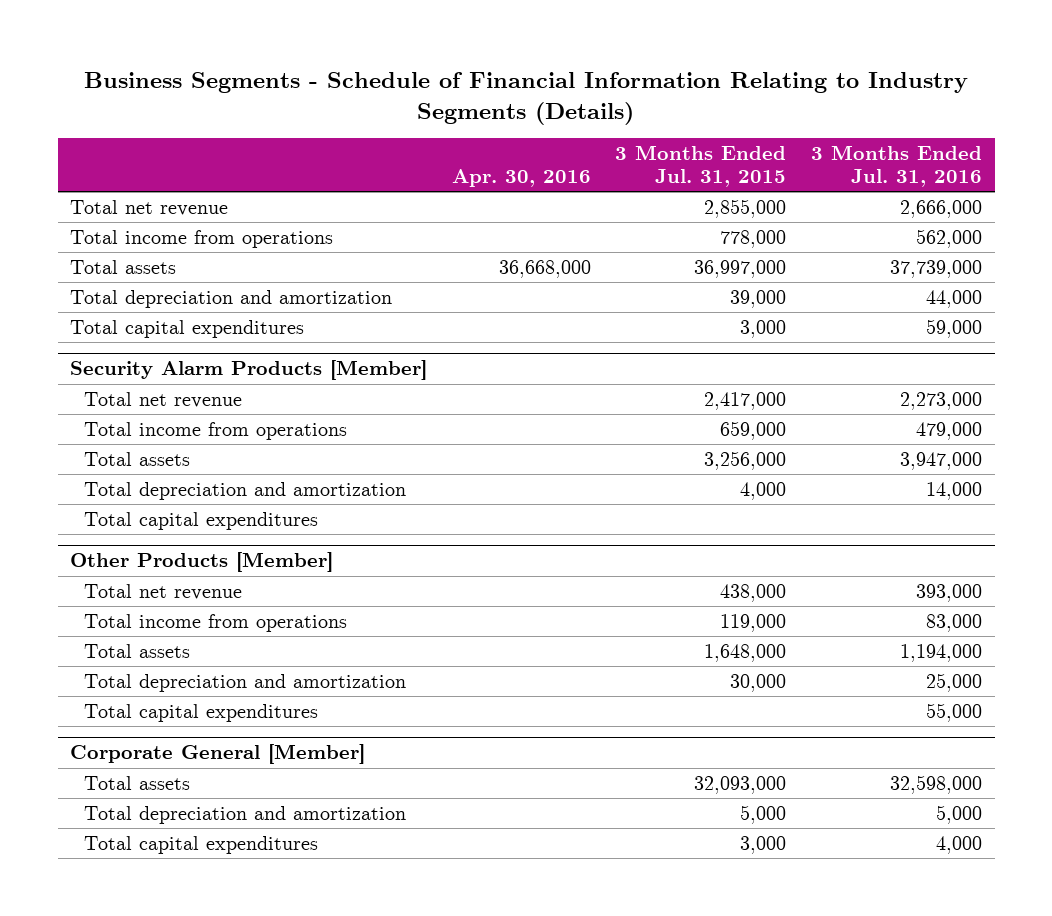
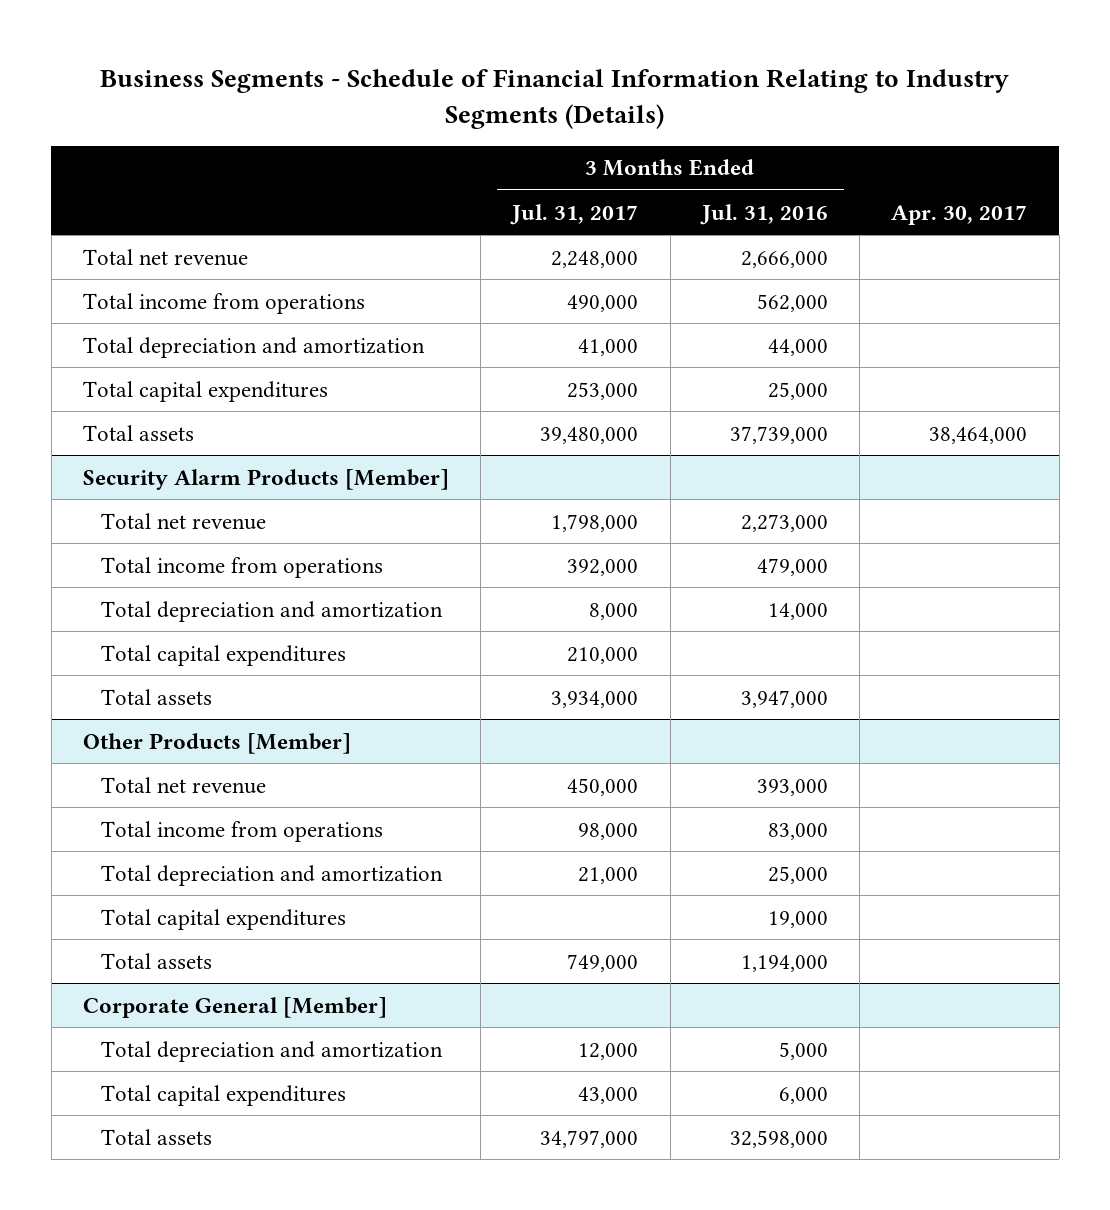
- | Apr. 30, 2016 | 3 Months Ended Jul. 31, 2015 | 3 Months Ended Jul. 31, 2016
+ | 3 Months Ended Jul. 31, 2017 | 3 Months Ended Jul. 31, 2016 | Apr. 30, 2017
- Total capital expenditures | | 3,000 | 59,000
+ Total capital expenditures | 253,000 | 25,000 |
moved down: Total assets | 39,480,000 | 37,739,000 | 38,464,000
@ Security Alarm Products [Member]
moved down: Total assets | 3,934,000 | 3,947,000 |
@ Other Products [Member]
- Total capital expenditures | | | 55,000
+ Total capital expenditures | | 19,000 |
moved down: Total assets | 749,000 | 1,194,000 |
@ Corporate General [Member]
- Total capital expenditures | | 3,000 | 4,000
+ Total capital expenditures | 43,000 | 6,000 |
moved down: Total assets | 34,797,000 | 32,598,000 |

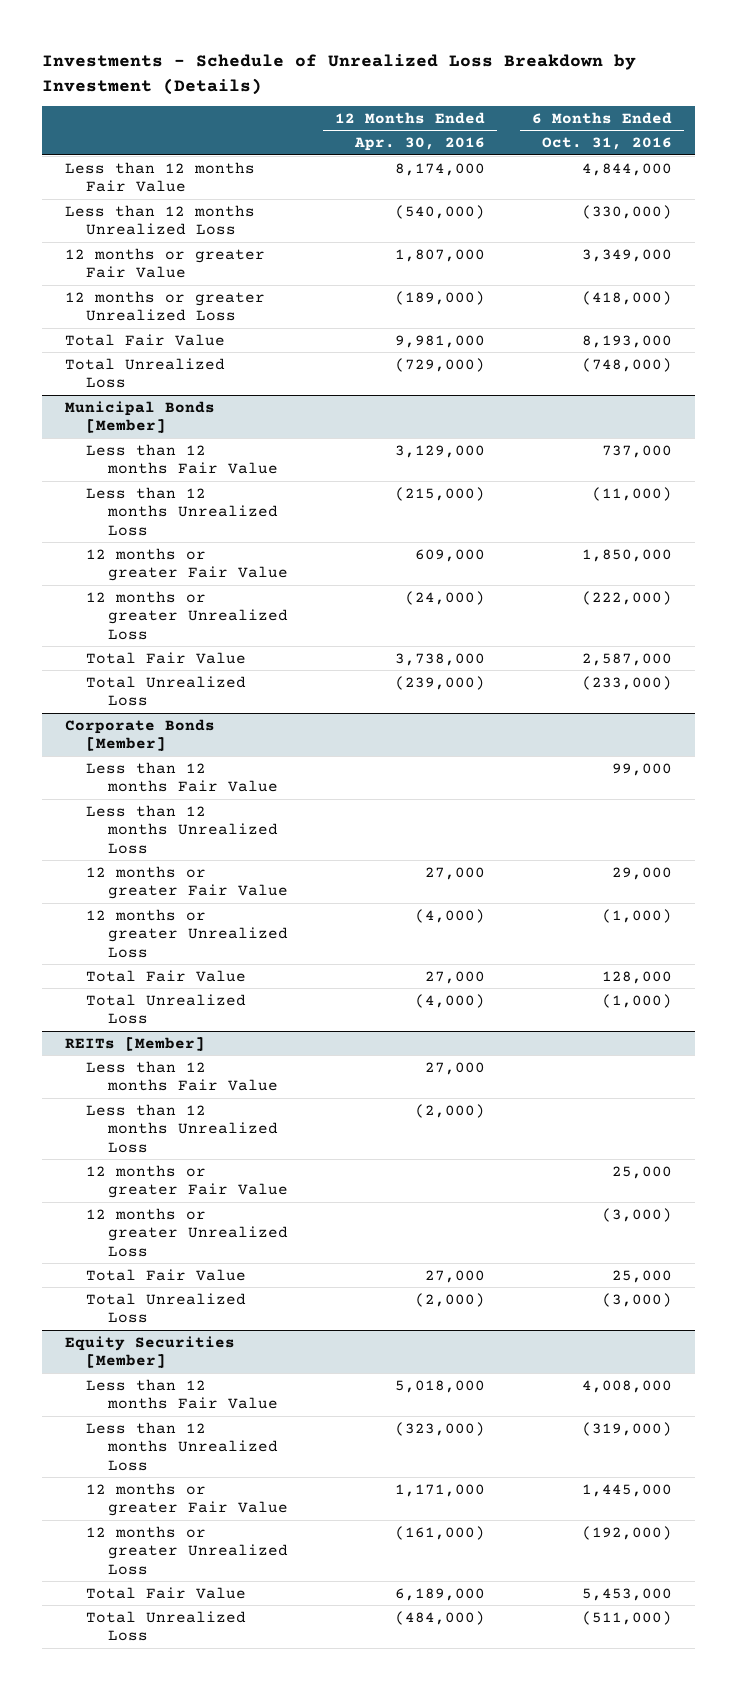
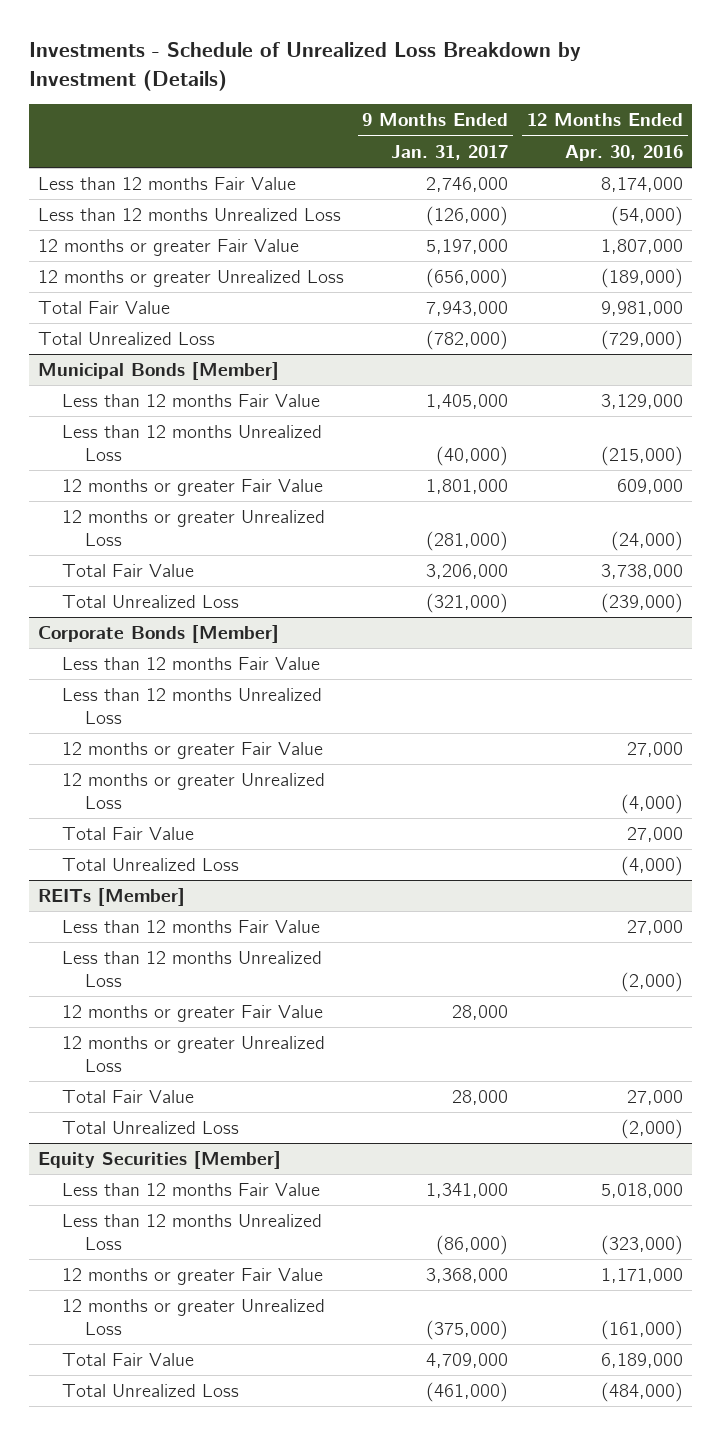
- | 12 Months Ended Apr. 30, 2016 | 6 Months Ended Oct. 31, 2016
+ | 9 Months Ended Jan. 31, 2017 | 12 Months Ended Apr. 30, 2016
- Less than 12 months Unrealized Loss | (540,000) | (330,000)
+ Less than 12 months Unrealized Loss | (126,000) | (54,000)

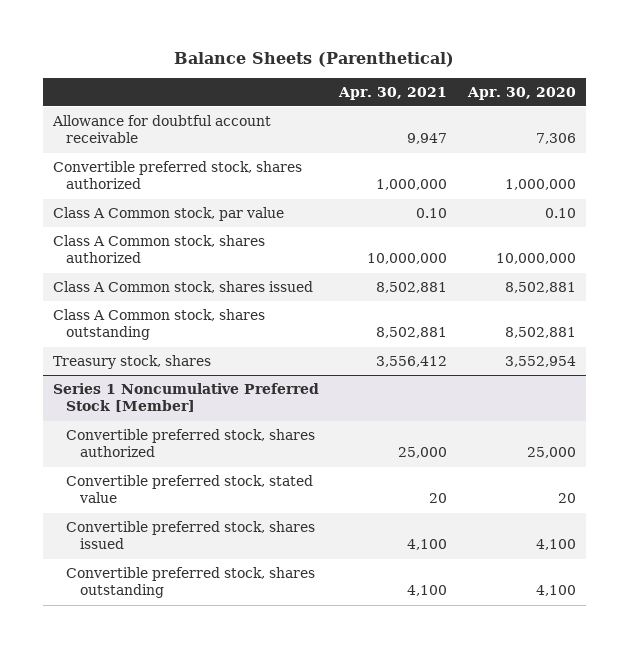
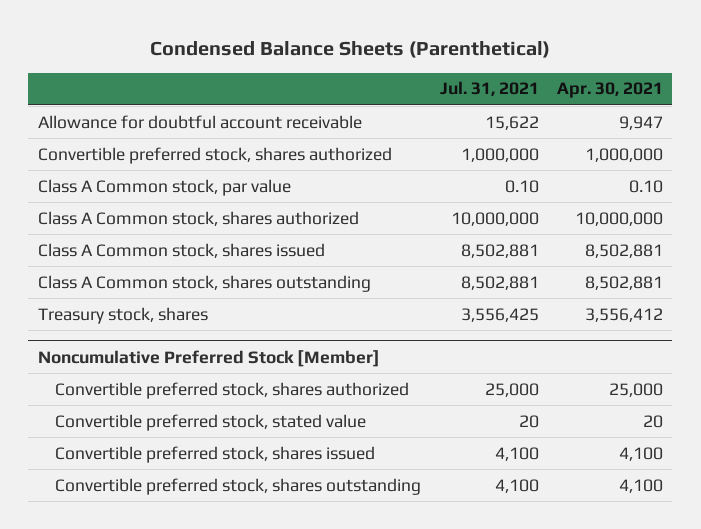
- Balance Sheets (Parenthetical)
+ Condensed Balance Sheets (Parenthetical)
- | Apr. 30, 2021 | Apr. 30, 2020
+ | Jul. 31, 2021 | Apr. 30, 2021
- Series 1 Noncumulative Preferred Stock [Member]
+ Noncumulative Preferred Stock [Member]

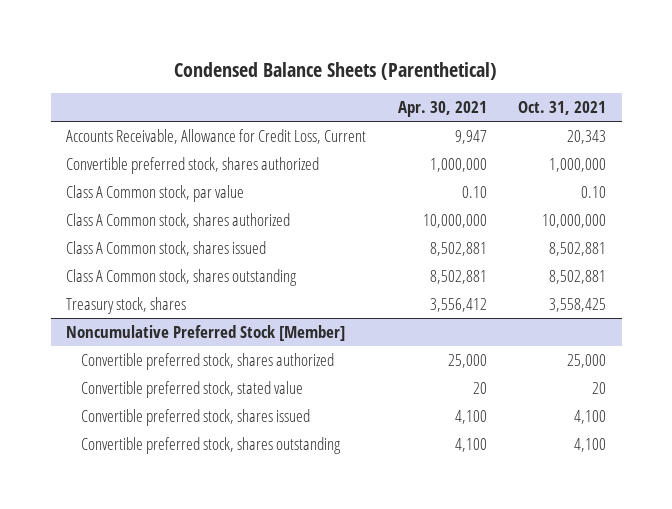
- | Jul. 31, 2021 | Apr. 30, 2021
+ | Apr. 30, 2021 | Oct. 31, 2021
- Allowance for doubtful account receivable | 15,622 | 9,947
+ Accounts Receivable, Allowance for Credit Loss, Current | 9,947 | 20,343

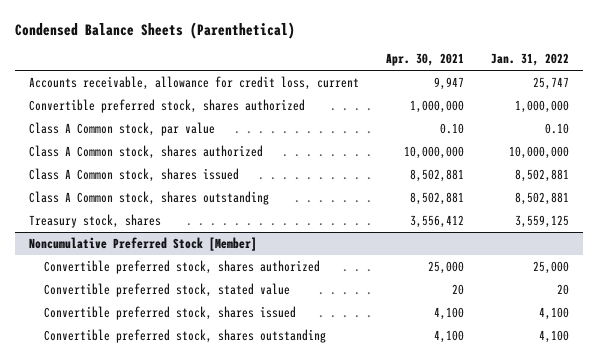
- | Apr. 30, 2021 | Oct. 31, 2021
+ | Apr. 30, 2021 | Jan. 31, 2022
- Accounts Receivable, Allowance for Credit Loss, Current | 9,947 | 20,343
+ Accounts receivable, allowance for credit loss, current | 9,947 | 25,747

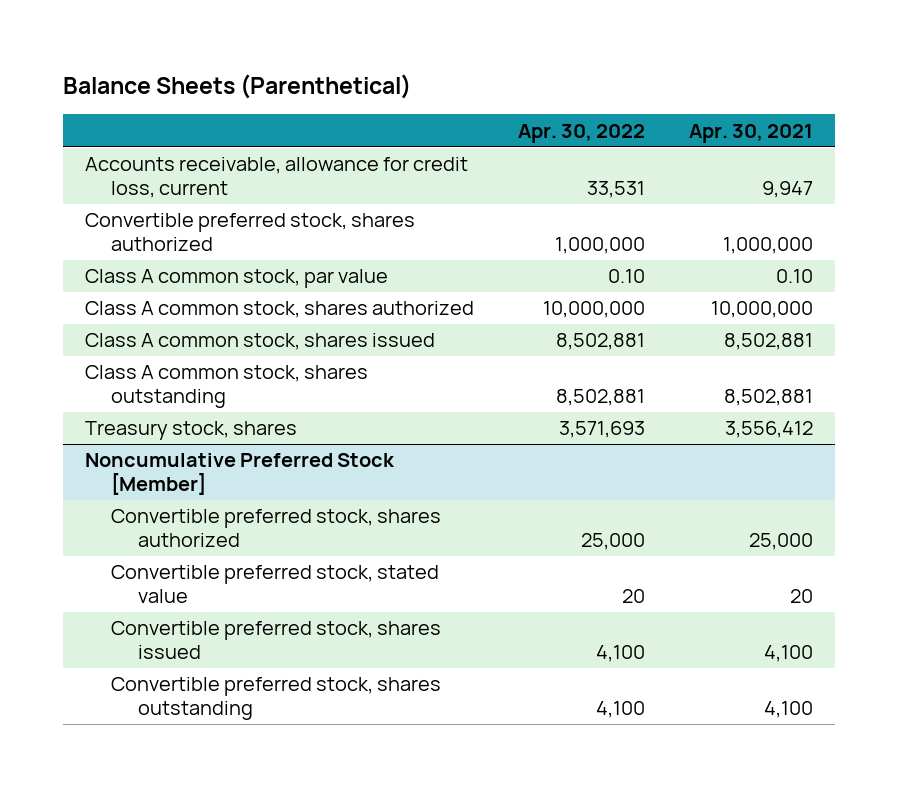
- Condensed Balance Sheets (Parenthetical)
+ Balance Sheets (Parenthetical)
- | Apr. 30, 2021 | Jan. 31, 2022
+ | Apr. 30, 2022 | Apr. 30, 2021
- Class A Common stock, par value | 0.10 | 0.10
- Class A Common stock, shares authorized | 10,000,000 | 10,000,000
- Class A Common stock, shares issued | 8,502,881 | 8,502,881
- Class A Common stock, shares outstanding | 8,502,881 | 8,502,881
+ Class A common stock, par value | 0.10 | 0.10
+ Class A common stock, shares authorized | 10,000,000 | 10,000,000
+ Class A common stock, shares issued | 8,502,881 | 8,502,881
+ Class A common stock, shares outstanding | 8,502,881 | 8,502,881

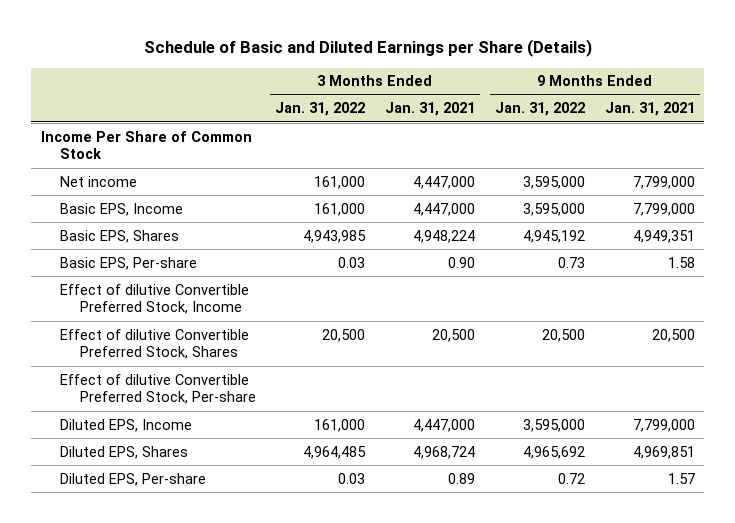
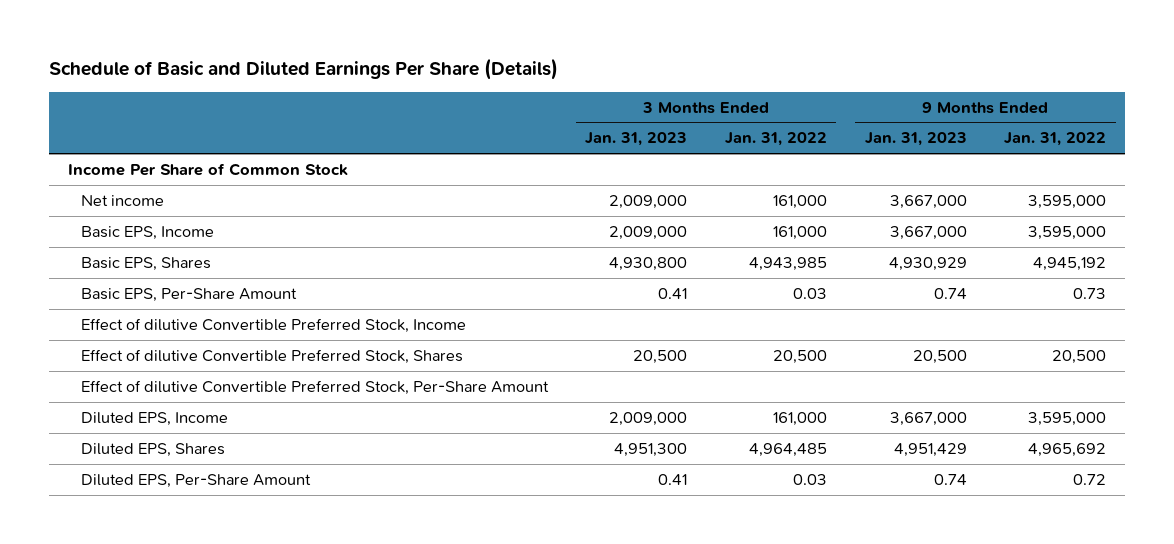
- Schedule of Basic and Diluted Earnings per Share (Details)
+ Schedule of Basic and Diluted Earnings Per Share (Details)
- | 3 Months Ended Jan. 31, 2022 | 3 Months Ended Jan. 31, 2021 | 9 Months Ended Jan. 31, 2022 | 9 Months Ended Jan. 31, 2021
+ | 3 Months Ended Jan. 31, 2023 | 3 Months Ended Jan. 31, 2022 | 9 Months Ended Jan. 31, 2023 | 9 Months Ended Jan. 31, 2022
- Basic EPS, Per-share | 0.03 | 0.90 | 0.73 | 1.58
+ Basic EPS, Per-Share Amount | 0.41 | 0.03 | 0.74 | 0.73
- Effect of dilutive Convertible Preferred Stock, Per-share
+ Effect of dilutive Convertible Preferred Stock, Per-Share Amount
- Diluted EPS, Per-share | 0.03 | 0.89 | 0.72 | 1.57
+ Diluted EPS, Per-Share Amount | 0.41 | 0.03 | 0.74 | 0.72

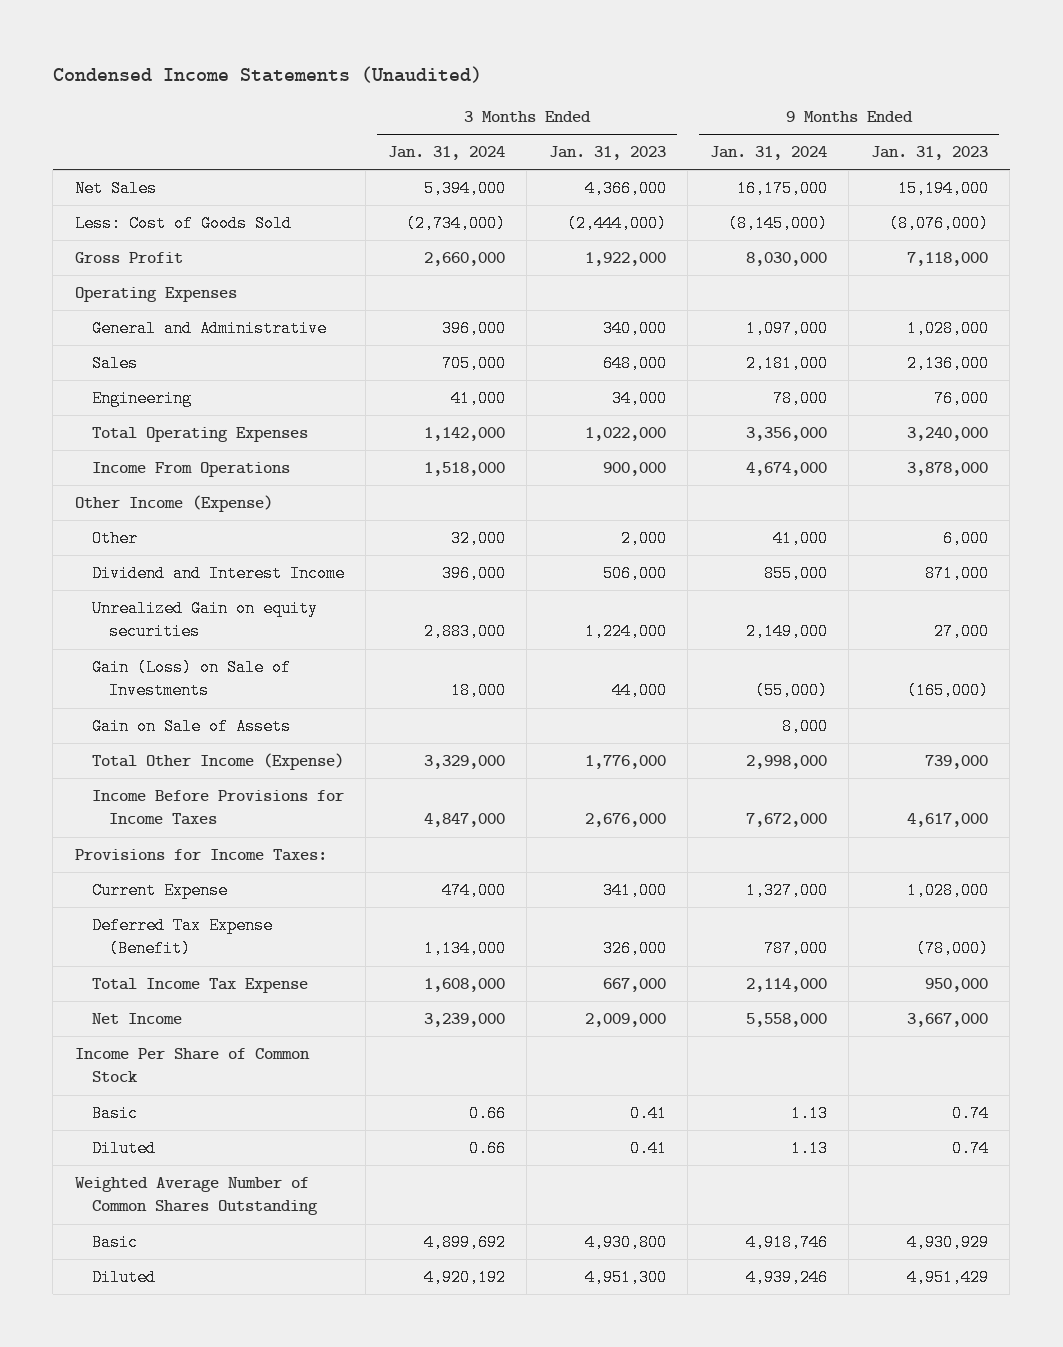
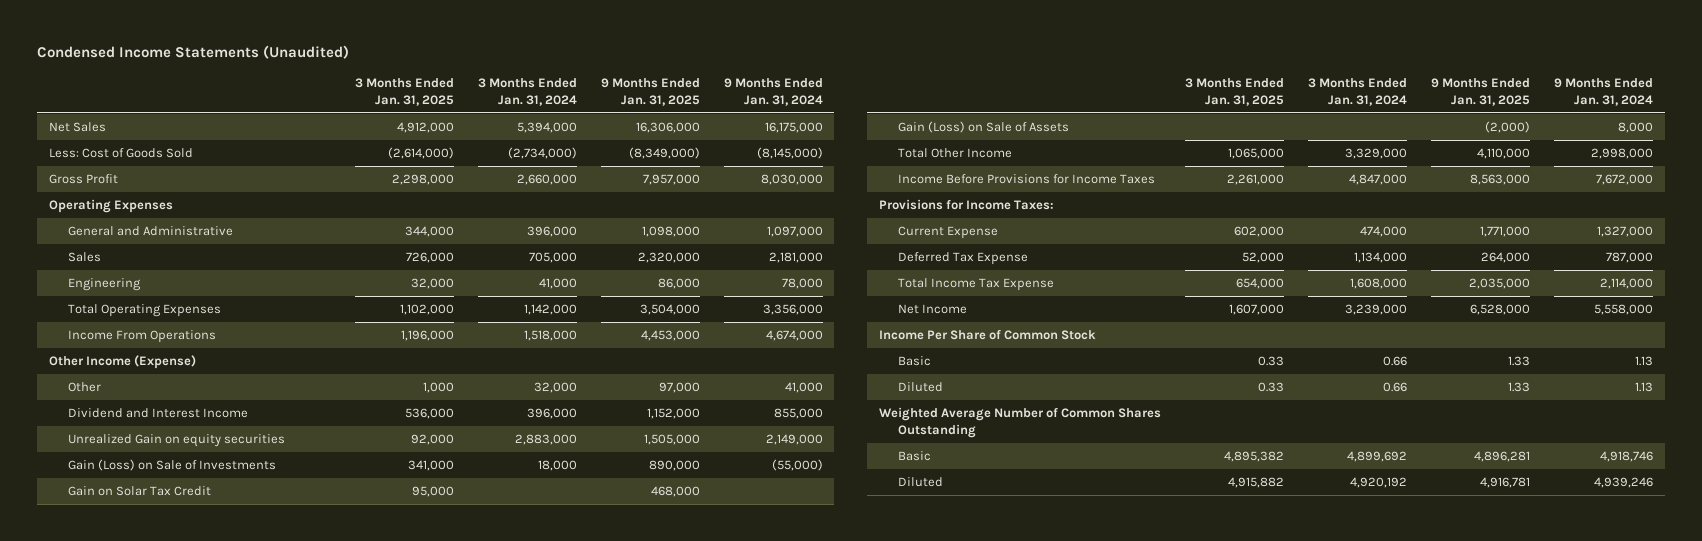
- | 3 Months Ended Jan. 31, 2024 | 3 Months Ended Jan. 31, 2023 | 9 Months Ended Jan. 31, 2024 | 9 Months Ended Jan. 31, 2023
+ | 3 Months Ended Jan. 31, 2025 | 3 Months Ended Jan. 31, 2024 | 9 Months Ended Jan. 31, 2025 | 9 Months Ended Jan. 31, 2024
- Gain on Sale of Assets | | | 8,000 |
- Total Other Income (Expense) | 3,329,000 | 1,776,000 | 2,998,000 | 739,000
+ Gain on Solar Tax Credit | 95,000 | | 468,000 |
+ Gain (Loss) on Sale of Assets | | | (2,000) | 8,000
+ Total Other Income | 1,065,000 | 3,329,000 | 4,110,000 | 2,998,000
- Deferred Tax Expense (Benefit) | 1,134,000 | 326,000 | 787,000 | (78,000)
+ Deferred Tax Expense | 52,000 | 1,134,000 | 264,000 | 787,000

